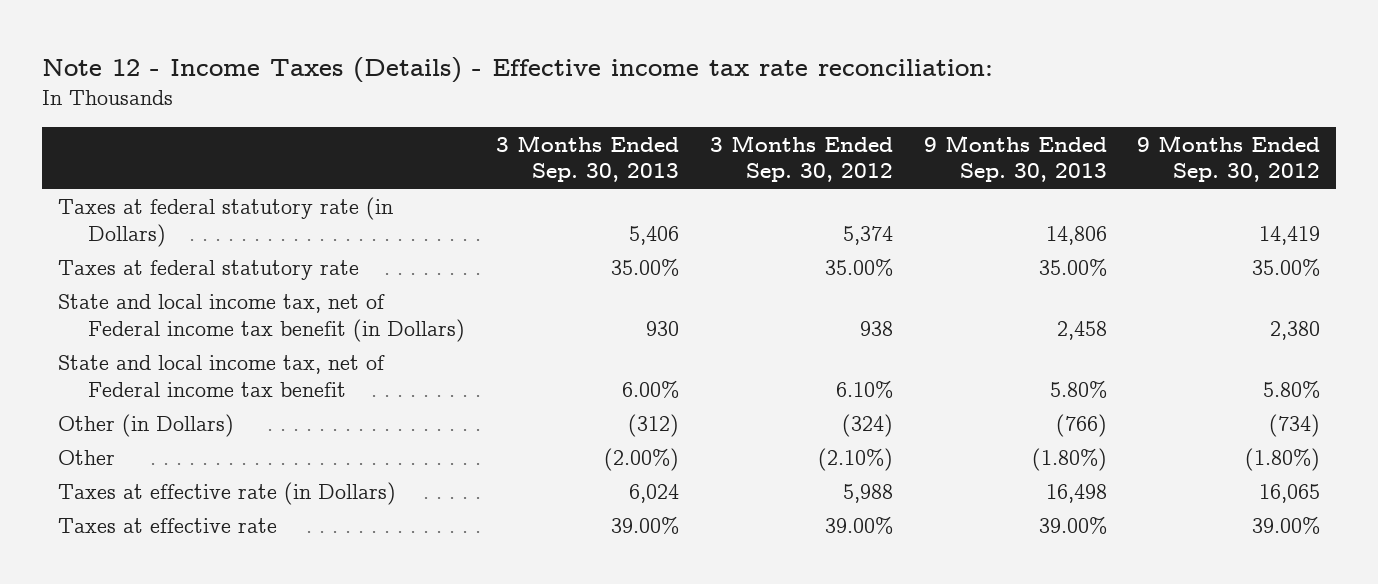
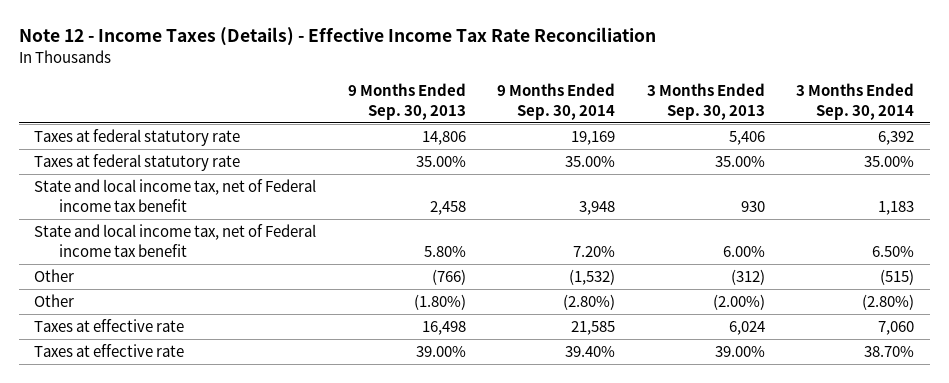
- Note 12 - Income Taxes (Details) - Effective income tax rate reconciliation:
+ Note 12 - Income Taxes (Details) - Effective Income Tax Rate Reconciliation
- | 3 Months Ended Sep. 30, 2013 | 3 Months Ended Sep. 30, 2012 | 9 Months Ended Sep. 30, 2013 | 9 Months Ended Sep. 30, 2012
+ | 9 Months Ended Sep. 30, 2013 | 9 Months Ended Sep. 30, 2014 | 3 Months Ended Sep. 30, 2013 | 3 Months Ended Sep. 30, 2014
- Taxes at federal statutory rate (in Dollars) | 5,406 | 5,374 | 14,806 | 14,419
+ Taxes at federal statutory rate | 14,806 | 19,169 | 5,406 | 6,392
- State and local income tax, net of Federal income tax benefit (in Dollars) | 930 | 938 | 2,458 | 2,380
+ State and local income tax, net of Federal income tax benefit | 2,458 | 3,948 | 930 | 1,183
- Other (in Dollars) | (312) | (324) | (766) | (734)
+ Other | (766) | (1,532) | (312) | (515)
- Taxes at effective rate (in Dollars) | 6,024 | 5,988 | 16,498 | 16,065
+ Taxes at effective rate | 16,498 | 21,585 | 6,024 | 7,060

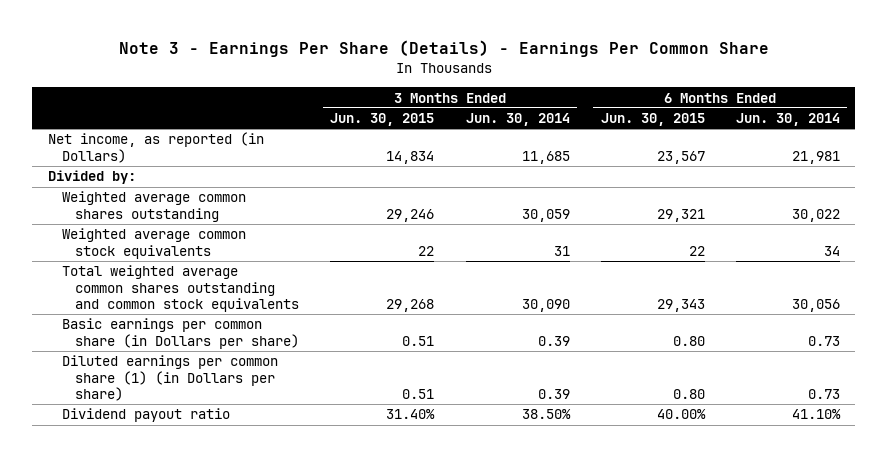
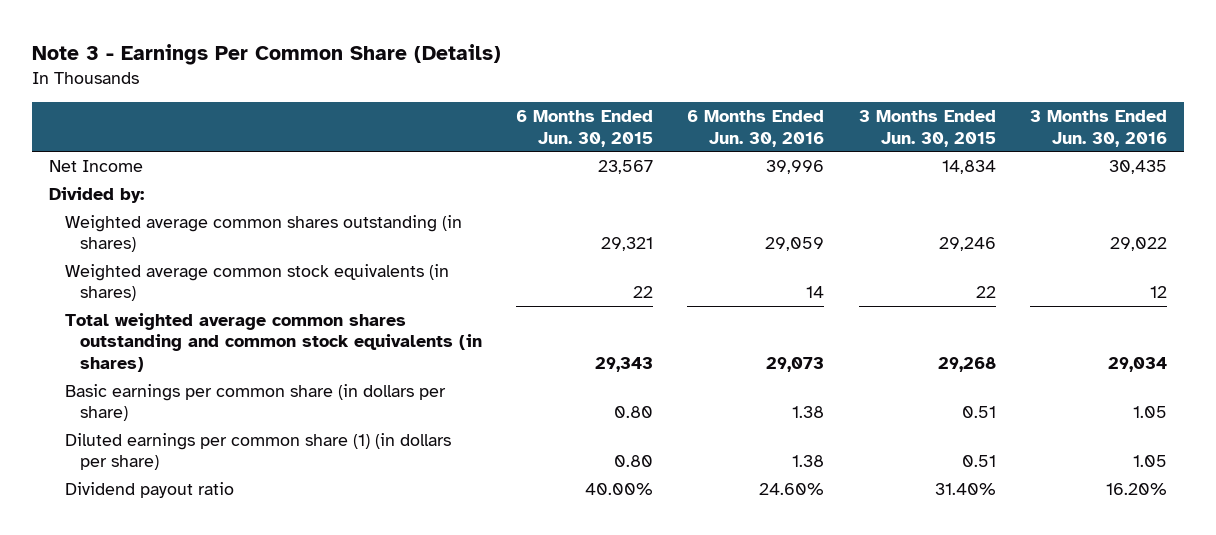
- Note 3 - Earnings Per Share (Details) - Earnings Per Common Share
+ Note 3 - Earnings Per Common Share (Details)
- | 3 Months Ended Jun. 30, 2015 | 3 Months Ended Jun. 30, 2014 | 6 Months Ended Jun. 30, 2015 | 6 Months Ended Jun. 30, 2014
+ | 6 Months Ended Jun. 30, 2015 | 6 Months Ended Jun. 30, 2016 | 3 Months Ended Jun. 30, 2015 | 3 Months Ended Jun. 30, 2016
- Net income, as reported (in Dollars) | 14,834 | 11,685 | 23,567 | 21,981
+ Net Income | 23,567 | 39,996 | 14,834 | 30,435
- Weighted average common shares outstanding | 29,246 | 30,059 | 29,321 | 30,022
- Weighted average common stock equivalents | 22 | 31 | 22 | 34
- Total weighted average common shares outstanding and common stock equivalents | 29,268 | 30,090 | 29,343 | 30,056
- Basic earnings per common share (in Dollars per share) | 0.51 | 0.39 | 0.80 | 0.73
- Diluted earnings per common share (1) (in Dollars per share) | 0.51 | 0.39 | 0.80 | 0.73
+ Weighted average common shares outstanding (in shares) | 29,321 | 29,059 | 29,246 | 29,022
+ Weighted average common stock equivalents (in shares) | 22 | 14 | 22 | 12
+ Total weighted average common shares outstanding and common stock equivalents (in shares) | 29,343 | 29,073 | 29,268 | 29,034
+ Basic earnings per common share (in dollars per share) | 0.80 | 1.38 | 0.51 | 1.05
+ Diluted earnings per common share (1) (in dollars per share) | 0.80 | 1.38 | 0.51 | 1.05

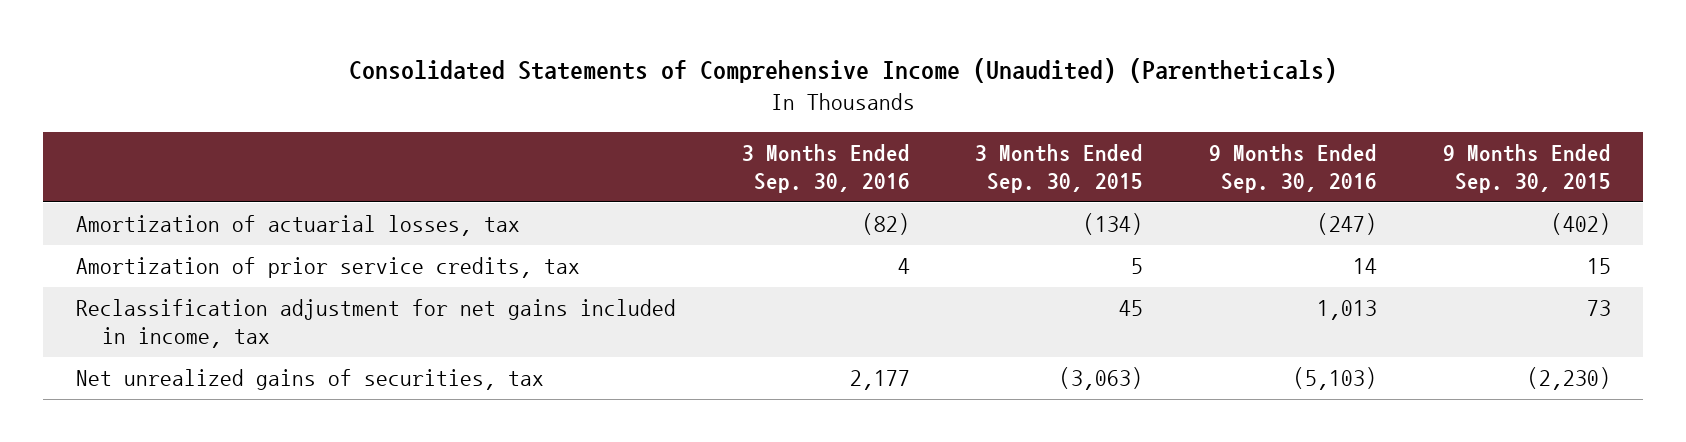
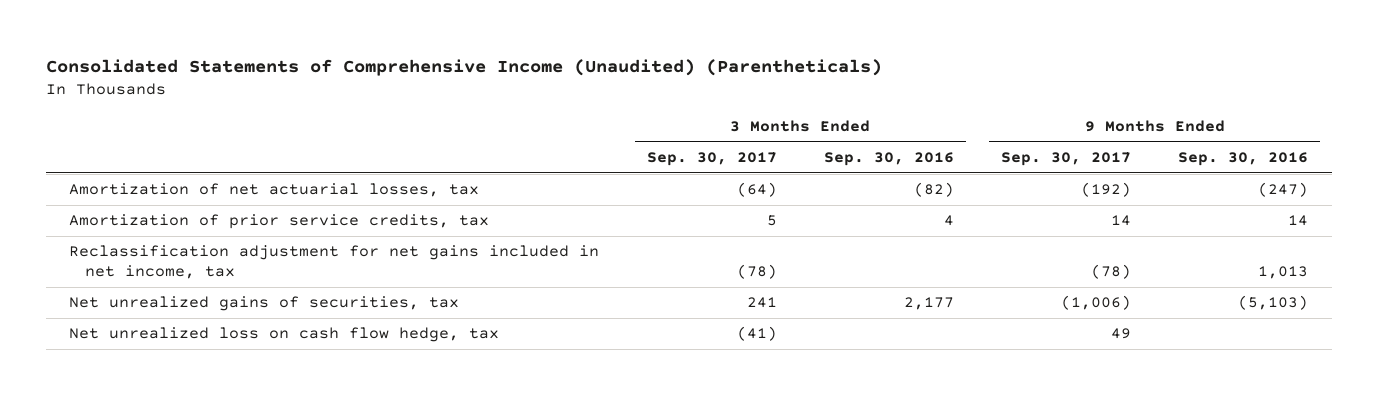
- | 3 Months Ended Sep. 30, 2016 | 3 Months Ended Sep. 30, 2015 | 9 Months Ended Sep. 30, 2016 | 9 Months Ended Sep. 30, 2015
+ | 3 Months Ended Sep. 30, 2017 | 3 Months Ended Sep. 30, 2016 | 9 Months Ended Sep. 30, 2017 | 9 Months Ended Sep. 30, 2016
- Amortization of actuarial losses, tax | (82) | (134) | (247) | (402)
+ Amortization of net actuarial losses, tax | (64) | (82) | (192) | (247)
- Reclassification adjustment for net gains included in income, tax | | 45 | 1,013 | 73
+ Reclassification adjustment for net gains included in net income, tax | (78) | | (78) | 1,013
+ Net unrealized loss on cash flow hedge, tax | (41) | | 49 |

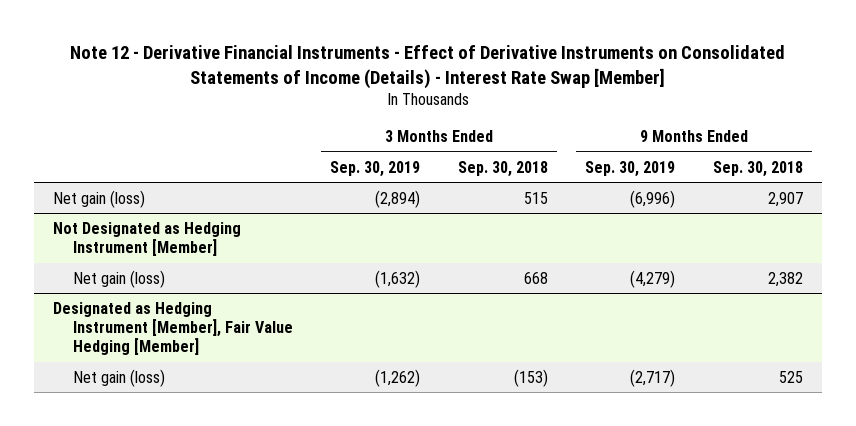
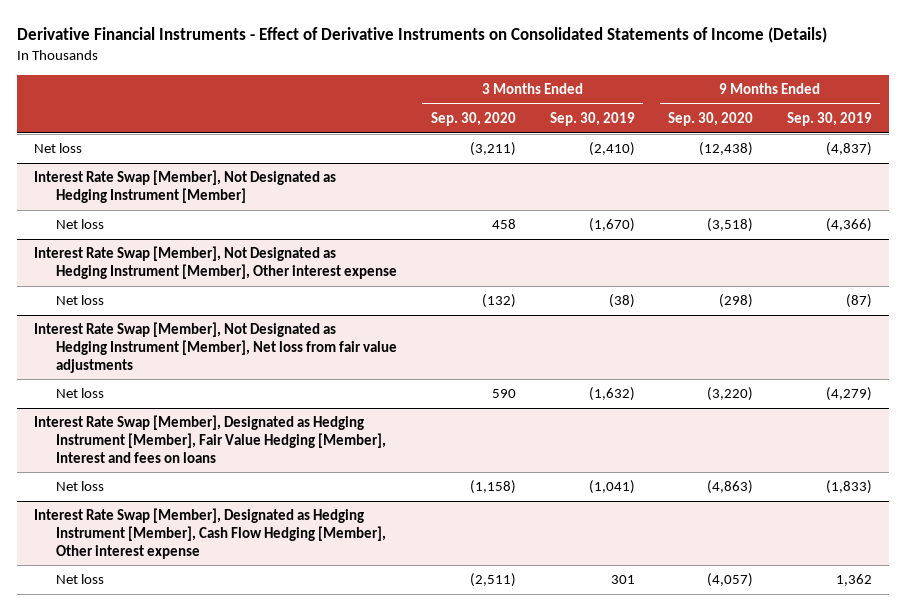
- Note 12 - Derivative Financial Instruments - Effect of Derivative Instruments on Consolidated Statements of Income (Details) - Interest Rate Swap [Member]
+ Derivative Financial Instruments - Effect of Derivative Instruments on Consolidated Statements of Income (Details)
- | 3 Months Ended Sep. 30, 2019 | 3 Months Ended Sep. 30, 2018 | 9 Months Ended Sep. 30, 2019 | 9 Months Ended Sep. 30, 2018
+ | 3 Months Ended Sep. 30, 2020 | 3 Months Ended Sep. 30, 2019 | 9 Months Ended Sep. 30, 2020 | 9 Months Ended Sep. 30, 2019
- Net gain (loss) | (2,894) | 515 | (6,996) | 2,907
- Not Designated as Hedging Instrument [Member]
- Net gain (loss) | (1,632) | 668 | (4,279) | 2,382
- Designated as Hedging Instrument [Member], Fair Value Hedging [Member]
- Net gain (loss) | (1,262) | (153) | (2,717) | 525
+ Net loss | (3,211) | (2,410) | (12,438) | (4,837)
+ Interest Rate Swap [Member], Not Designated as Hedging Instrument [Member]
+ Net loss | 458 | (1,670) | (3,518) | (4,366)
+ Interest Rate Swap [Member], Not Designated as Hedging Instrument [Member], Other interest expense
+ Net loss | (132) | (38) | (298) | (87)
+ Interest Rate Swap [Member], Not Designated as Hedging Instrument [Member], Net loss from fair value adjustments
+ Net loss | 590 | (1,632) | (3,220) | (4,279)
+ Interest Rate Swap [Member], Designated as Hedging Instrument [Member], Fair Value Hedging [Member], Interest and fees on loans
+ Net loss | (1,158) | (1,041) | (4,863) | (1,833)
+ Interest Rate Swap [Member], Designated as Hedging Instrument [Member], Cash Flow Hedging [Member], Other interest expense
+ Net loss | (2,511) | 301 | (4,057) | 1,362

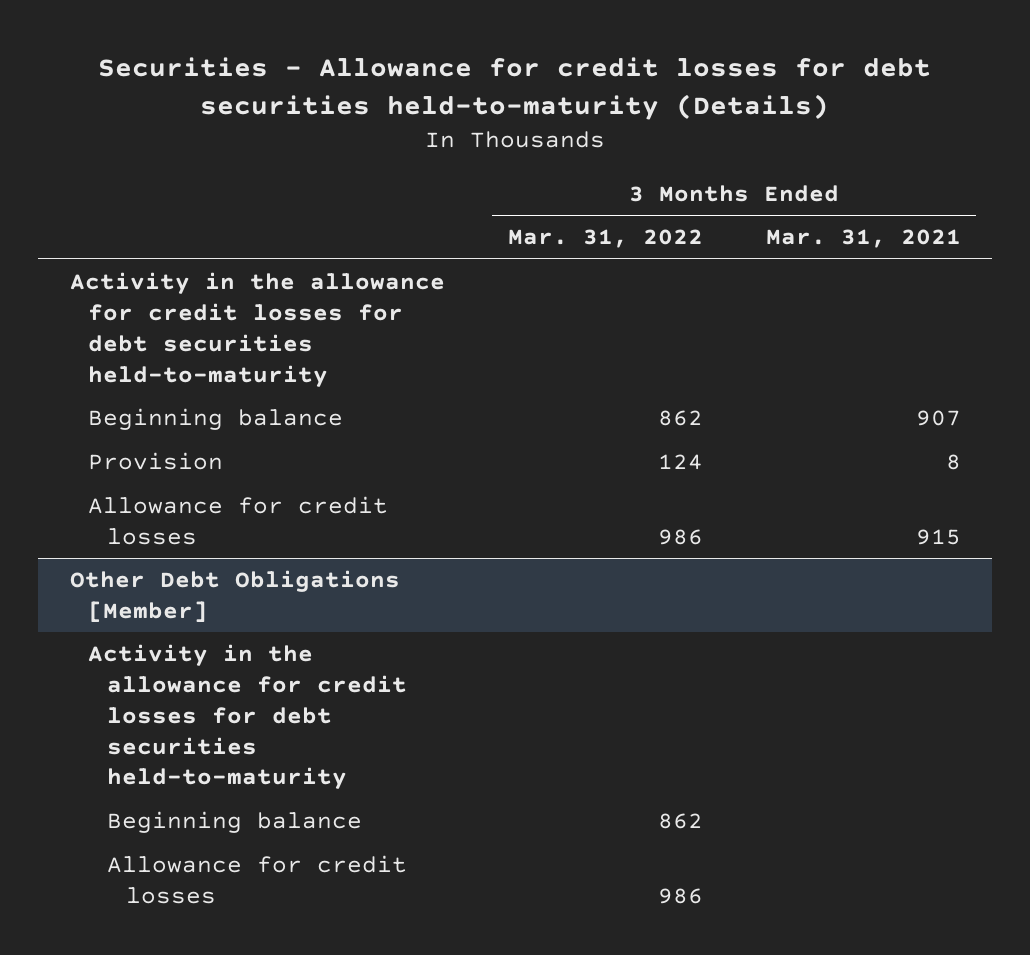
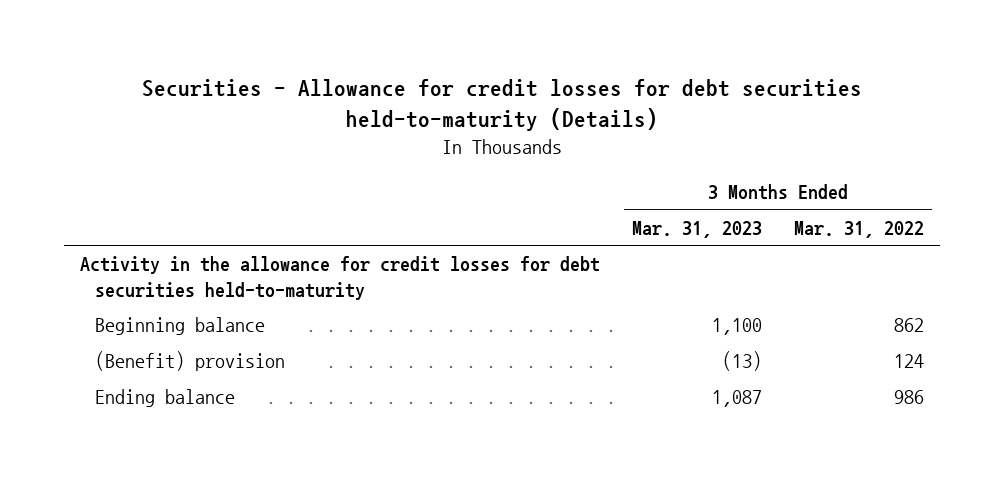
- | 3 Months Ended Mar. 31, 2022 | 3 Months Ended Mar. 31, 2021
+ | 3 Months Ended Mar. 31, 2023 | 3 Months Ended Mar. 31, 2022
- Provision | 124 | 8
- Allowance for credit losses | 986 | 915
- Other Debt Obligations [Member]
- Activity in the allowance for credit losses for debt securities held-to-maturity
- Beginning balance | 862 |
- Allowance for credit losses | 986 |
+ (Benefit) provision | (13) | 124
+ Ending balance | 1,087 | 986

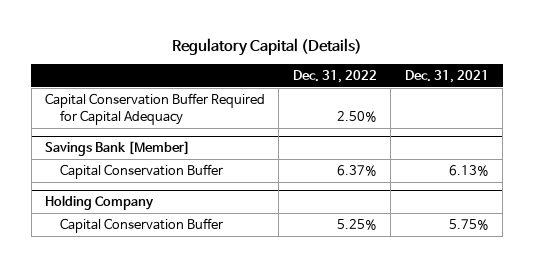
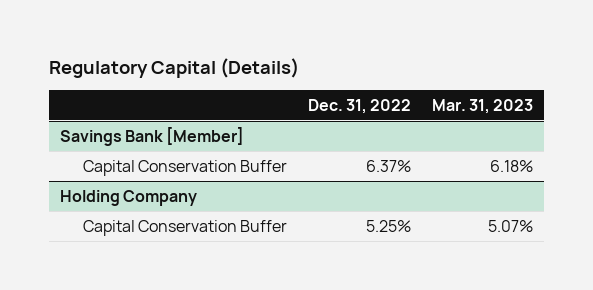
- | Dec. 31, 2022 | Dec. 31, 2021
+ | Dec. 31, 2022 | Mar. 31, 2023
- Capital Conservation Buffer Required for Capital Adequacy | 2.50% |

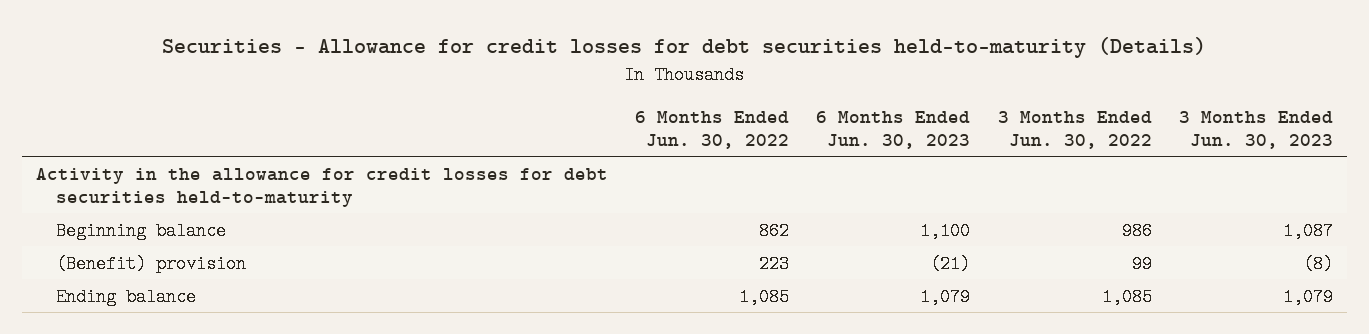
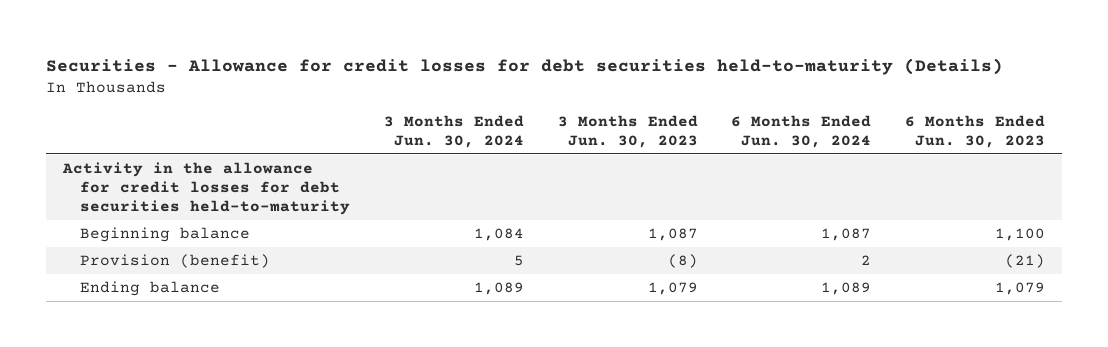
- | 6 Months Ended Jun. 30, 2022 | 6 Months Ended Jun. 30, 2023 | 3 Months Ended Jun. 30, 2022 | 3 Months Ended Jun. 30, 2023
+ | 3 Months Ended Jun. 30, 2024 | 3 Months Ended Jun. 30, 2023 | 6 Months Ended Jun. 30, 2024 | 6 Months Ended Jun. 30, 2023
- (Benefit) provision | 223 | (21) | 99 | (8)
+ Provision (benefit) | 5 | (8) | 2 | (21)

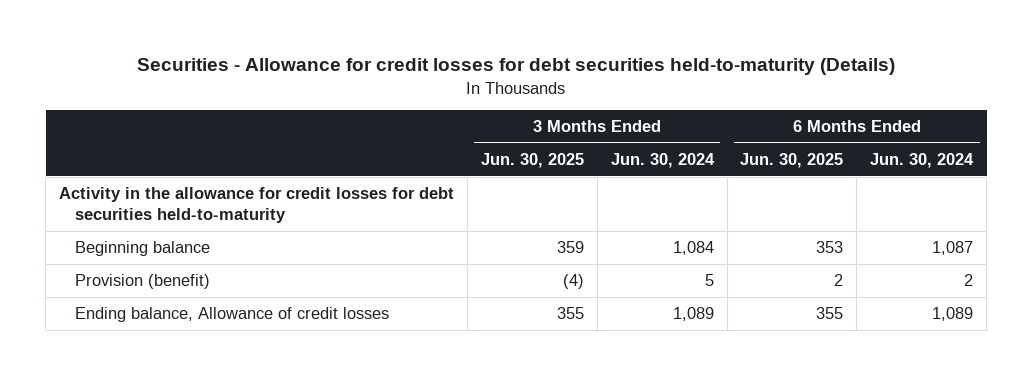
- | 3 Months Ended Jun. 30, 2024 | 3 Months Ended Jun. 30, 2023 | 6 Months Ended Jun. 30, 2024 | 6 Months Ended Jun. 30, 2023
+ | 3 Months Ended Jun. 30, 2025 | 3 Months Ended Jun. 30, 2024 | 6 Months Ended Jun. 30, 2025 | 6 Months Ended Jun. 30, 2024
- Ending balance | 1,089 | 1,079 | 1,089 | 1,079
+ Ending balance, Allowance of credit losses | 355 | 1,089 | 355 | 1,089

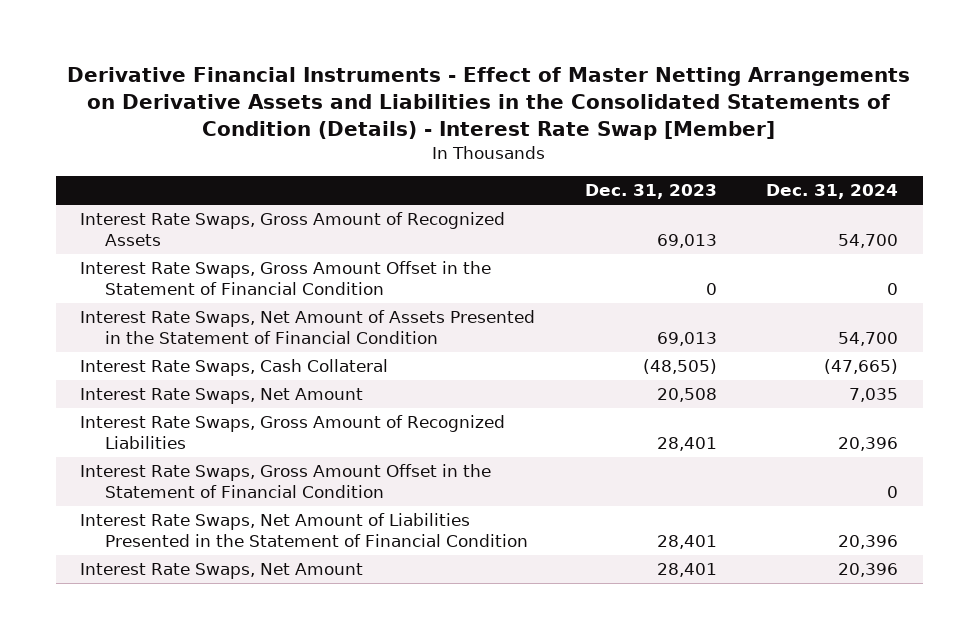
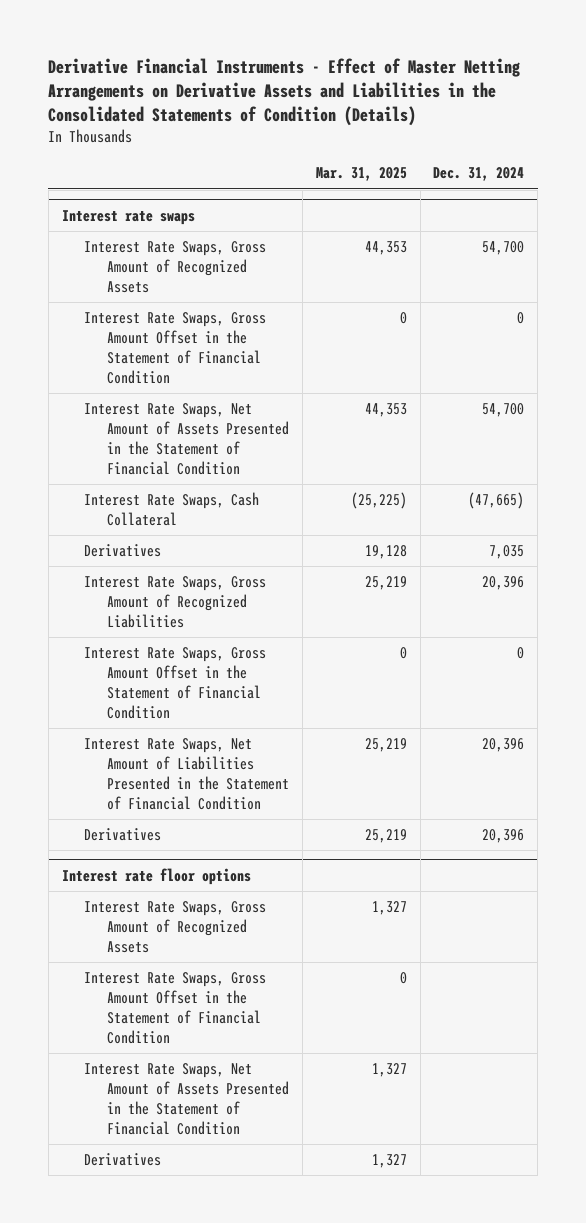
- Derivative Financial Instruments - Effect of Master Netting Arrangements on Derivative Assets and Liabilities in the Consolidated Statements of Condition (Details) - Interest Rate Swap [Member]
+ Derivative Financial Instruments - Effect of Master Netting Arrangements on Derivative Assets and Liabilities in the Consolidated Statements of Condition (Details)
- | Dec. 31, 2023 | Dec. 31, 2024
+ | Mar. 31, 2025 | Dec. 31, 2024
+ Interest rate swaps
- Interest Rate Swaps, Net Amount | 20,508 | 7,035
+ Derivatives | 19,128 | 7,035
- Interest Rate Swaps, Net Amount | 28,401 | 20,396
+ Derivatives | 25,219 | 20,396
+ Interest rate floor options
+ Interest Rate Swaps, Gross Amount of Recognized Assets | 1,327 |
+ Interest Rate Swaps, Gross Amount Offset in the Statement of Financial Condition | 0 |
+ Interest Rate Swaps, Net Amount of Assets Presented in the Statement of Financial Condition | 1,327 |
+ Derivatives | 1,327 |

